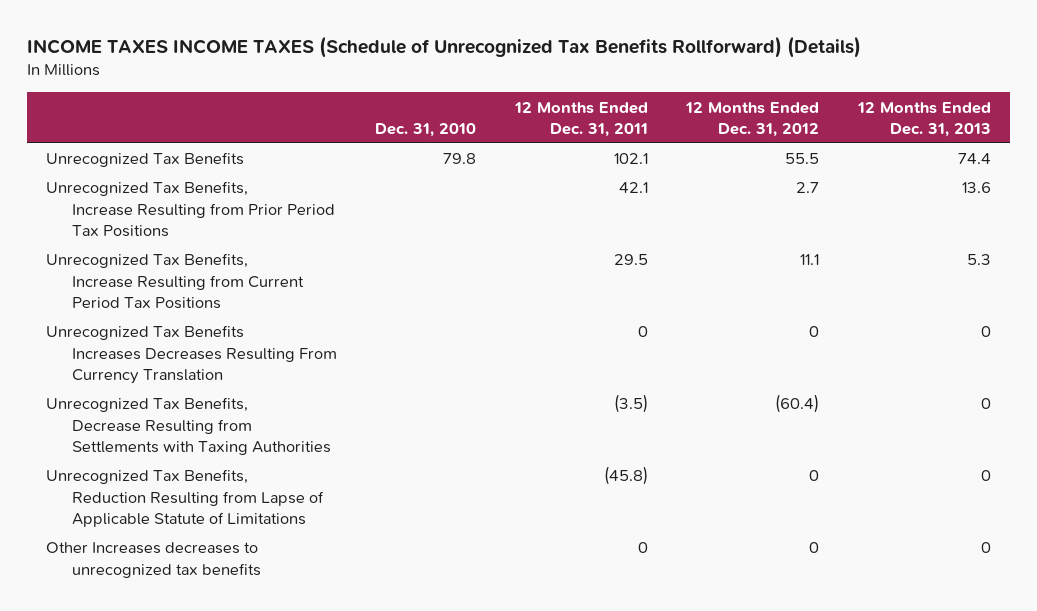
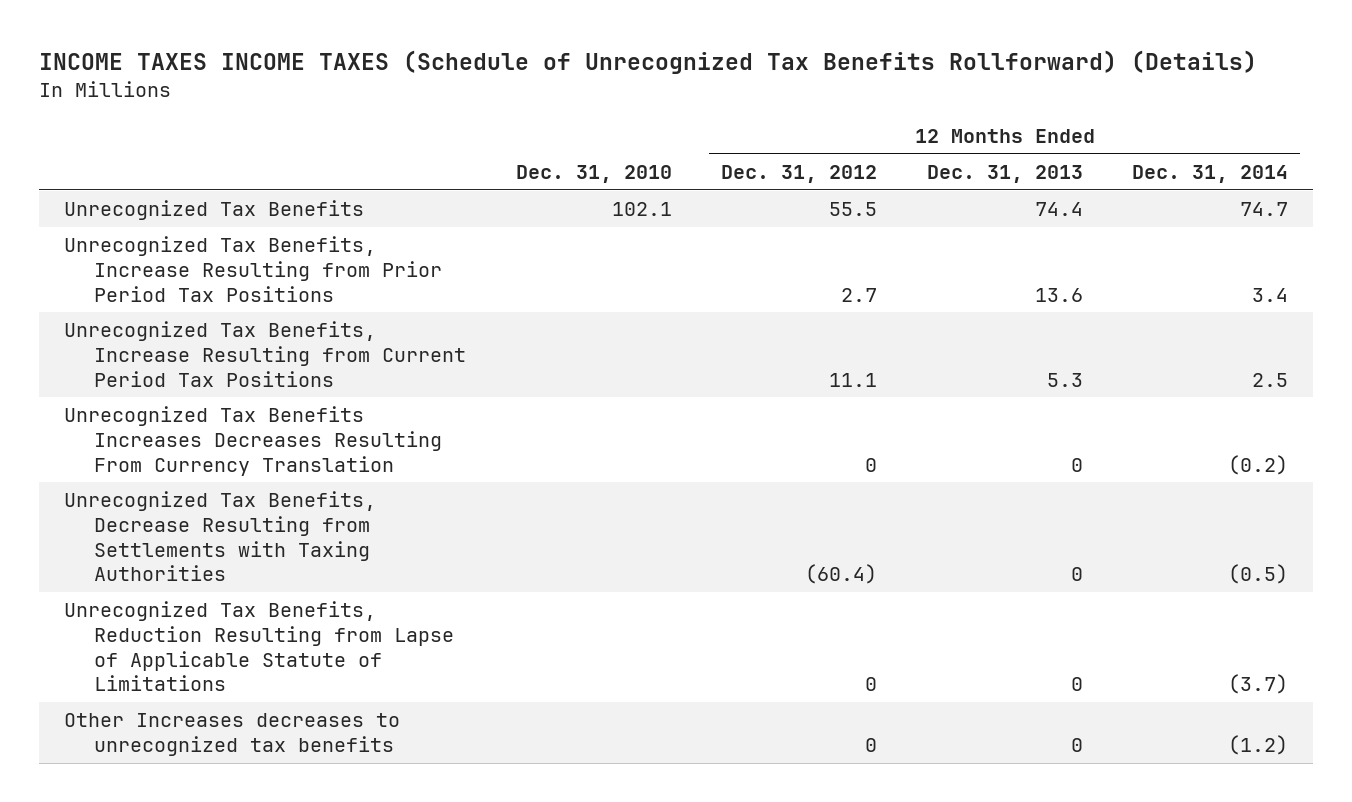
- | Dec. 31, 2010 | 12 Months Ended Dec. 31, 2011 | 12 Months Ended Dec. 31, 2012 | 12 Months Ended Dec. 31, 2013
+ | Dec. 31, 2010 | 12 Months Ended Dec. 31, 2012 | 12 Months Ended Dec. 31, 2013 | 12 Months Ended Dec. 31, 2014
- Unrecognized Tax Benefits | 79.8 | 102.1 | 55.5 | 74.4
+ Unrecognized Tax Benefits | 102.1 | 55.5 | 74.4 | 74.7

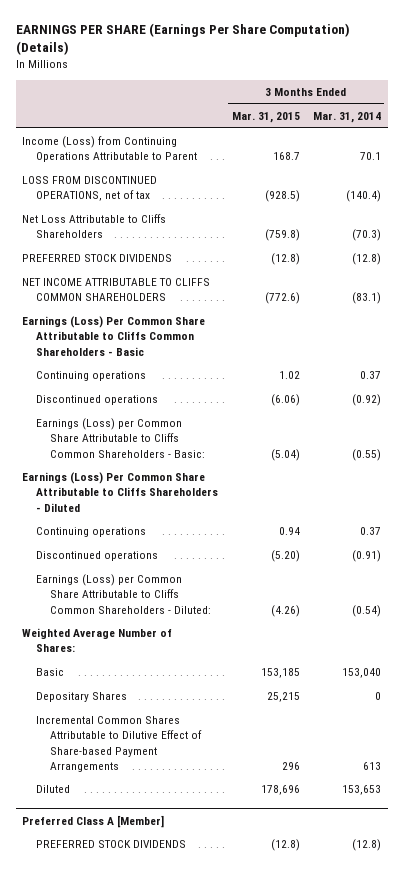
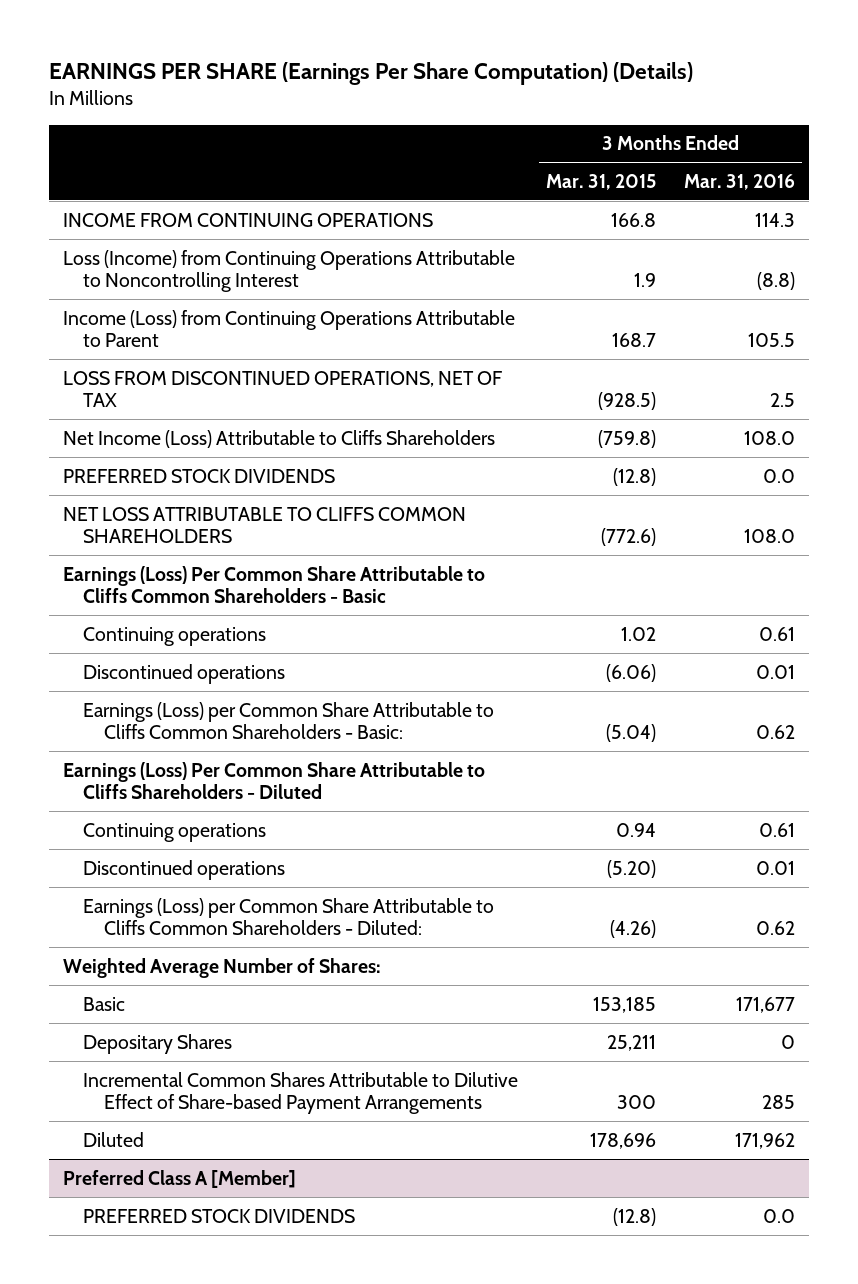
- | 3 Months Ended Mar. 31, 2015 | 3 Months Ended Mar. 31, 2014
+ | 3 Months Ended Mar. 31, 2015 | 3 Months Ended Mar. 31, 2016
+ INCOME FROM CONTINUING OPERATIONS | 166.8 | 114.3
+ Loss (Income) from Continuing Operations Attributable to Noncontrolling Interest | 1.9 | (8.8)
- LOSS FROM DISCONTINUED OPERATIONS, net of tax | (928.5) | (140.4)
- Net Loss Attributable to Cliffs Shareholders | (759.8) | (70.3)
+ LOSS FROM DISCONTINUED OPERATIONS, NET OF TAX | (928.5) | 2.5
+ Net Income (Loss) Attributable to Cliffs Shareholders | (759.8) | 108.0
- NET INCOME ATTRIBUTABLE TO CLIFFS COMMON SHAREHOLDERS | (772.6) | (83.1)
+ NET LOSS ATTRIBUTABLE TO CLIFFS COMMON SHAREHOLDERS | (772.6) | 108.0
- Depositary Shares | 25,215 | 0
- Incremental Common Shares Attributable to Dilutive Effect of Share-based Payment Arrangements | 296 | 613
+ Depositary Shares | 25,211 | 0
+ Incremental Common Shares Attributable to Dilutive Effect of Share-based Payment Arrangements | 300 | 285

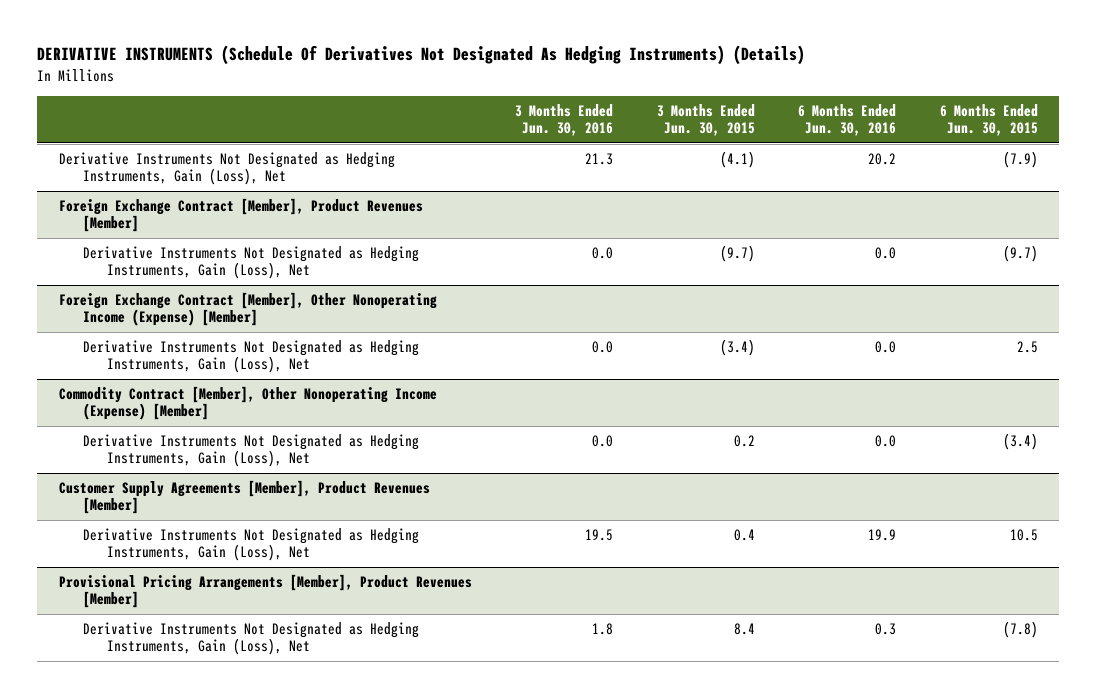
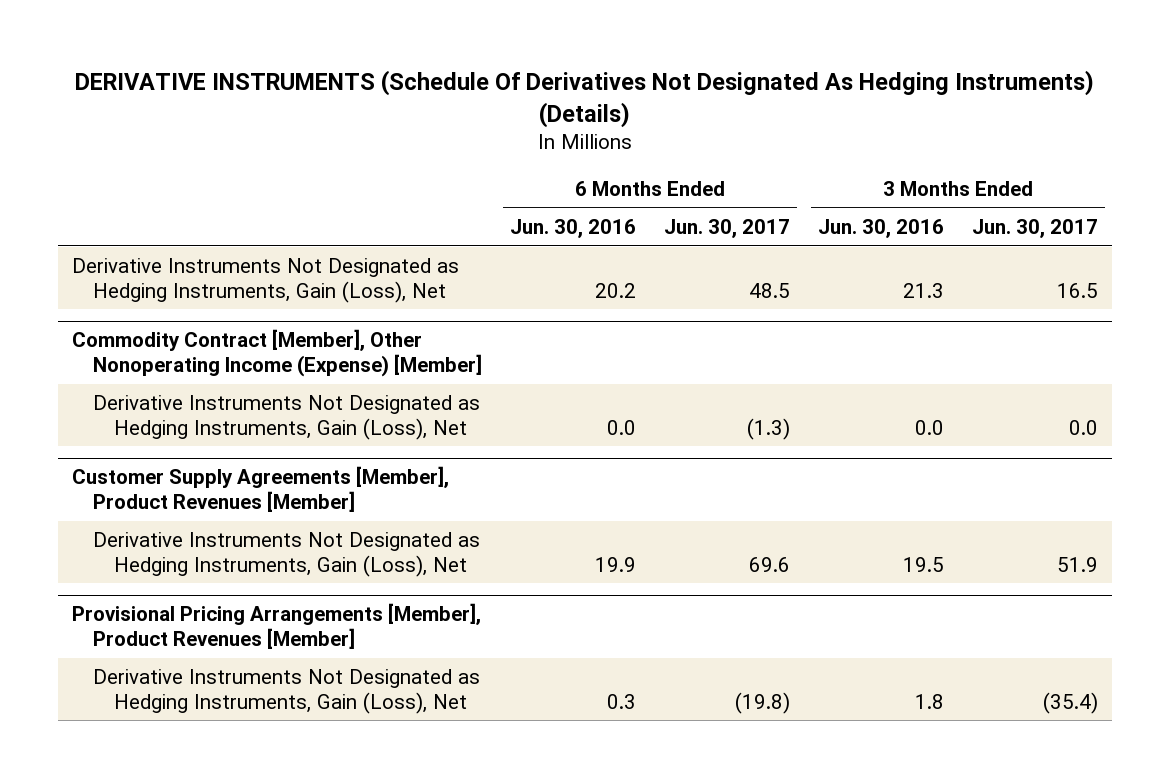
- | 3 Months Ended Jun. 30, 2016 | 3 Months Ended Jun. 30, 2015 | 6 Months Ended Jun. 30, 2016 | 6 Months Ended Jun. 30, 2015
+ | 6 Months Ended Jun. 30, 2016 | 6 Months Ended Jun. 30, 2017 | 3 Months Ended Jun. 30, 2016 | 3 Months Ended Jun. 30, 2017
- Foreign Exchange Contract [Member], Product Revenues [Member]
- Derivative Instruments Not Designated as Hedging Instruments, Gain (Loss), Net | 0.0 | (9.7) | 0.0 | (9.7)
- Foreign Exchange Contract [Member], Other Nonoperating Income (Expense) [Member]
- Derivative Instruments Not Designated as Hedging Instruments, Gain (Loss), Net | 0.0 | (3.4) | 0.0 | 2.5

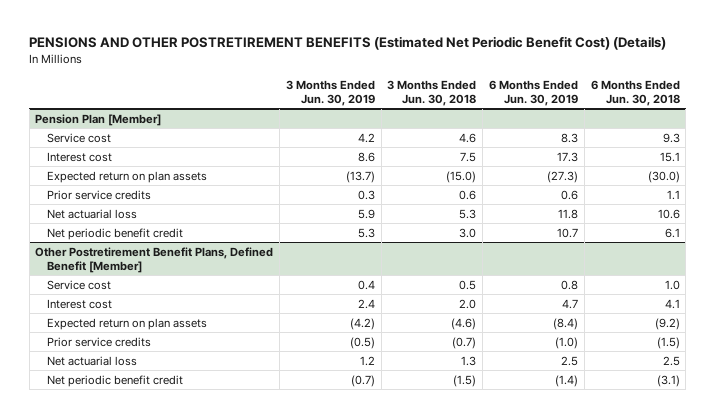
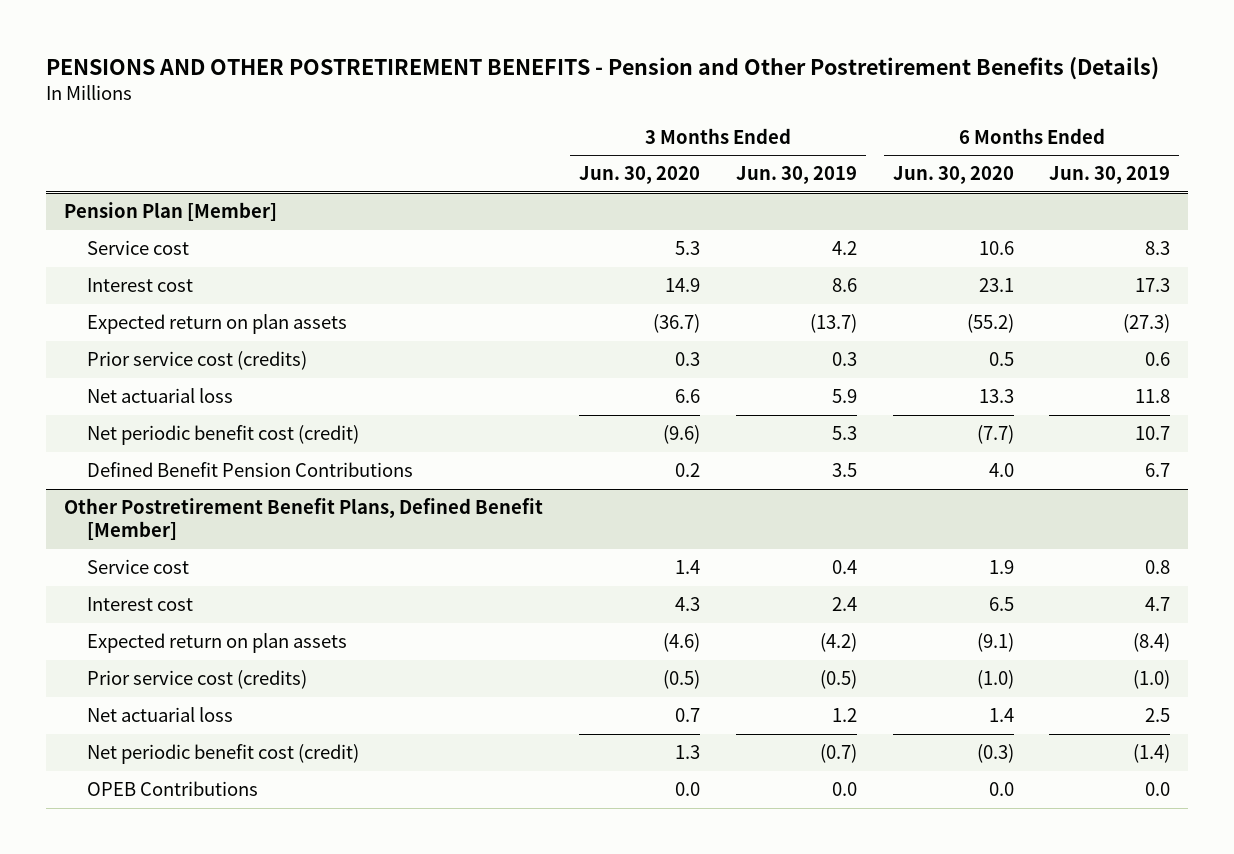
- PENSIONS AND OTHER POSTRETIREMENT BENEFITS (Estimated Net Periodic Benefit Cost) (Details)
+ PENSIONS AND OTHER POSTRETIREMENT BENEFITS - Pension and Other Postretirement Benefits (Details)
- | 3 Months Ended Jun. 30, 2019 | 3 Months Ended Jun. 30, 2018 | 6 Months Ended Jun. 30, 2019 | 6 Months Ended Jun. 30, 2018
+ | 3 Months Ended Jun. 30, 2020 | 3 Months Ended Jun. 30, 2019 | 6 Months Ended Jun. 30, 2020 | 6 Months Ended Jun. 30, 2019
@ Pension Plan [Member]
- Prior service credits | 0.3 | 0.6 | 0.6 | 1.1
+ Prior service cost (credits) | 0.3 | 0.3 | 0.5 | 0.6
- Net periodic benefit credit | 5.3 | 3.0 | 10.7 | 6.1
+ Net periodic benefit cost (credit) | (9.6) | 5.3 | (7.7) | 10.7
+ Defined Benefit Pension Contributions | 0.2 | 3.5 | 4.0 | 6.7
@ Other Postretirement Benefit Plans, Defined Benefit [Member]
- Prior service credits | (0.5) | (0.7) | (1.0) | (1.5)
+ Prior service cost (credits) | (0.5) | (0.5) | (1.0) | (1.0)
- Net periodic benefit credit | (0.7) | (1.5) | (1.4) | (3.1)
+ Net periodic benefit cost (credit) | 1.3 | (0.7) | (0.3) | (1.4)
+ OPEB Contributions | 0.0 | 0.0 | 0.0 | 0.0

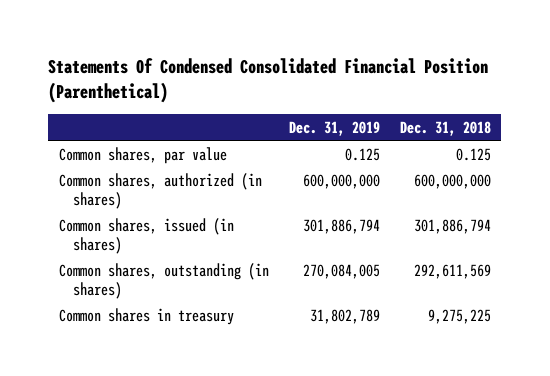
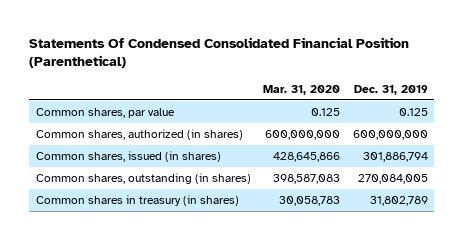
- | Dec. 31, 2019 | Dec. 31, 2018
+ | Mar. 31, 2020 | Dec. 31, 2019
- Common shares in treasury | 31,802,789 | 9,275,225
+ Common shares in treasury (in shares) | 30,058,783 | 31,802,789

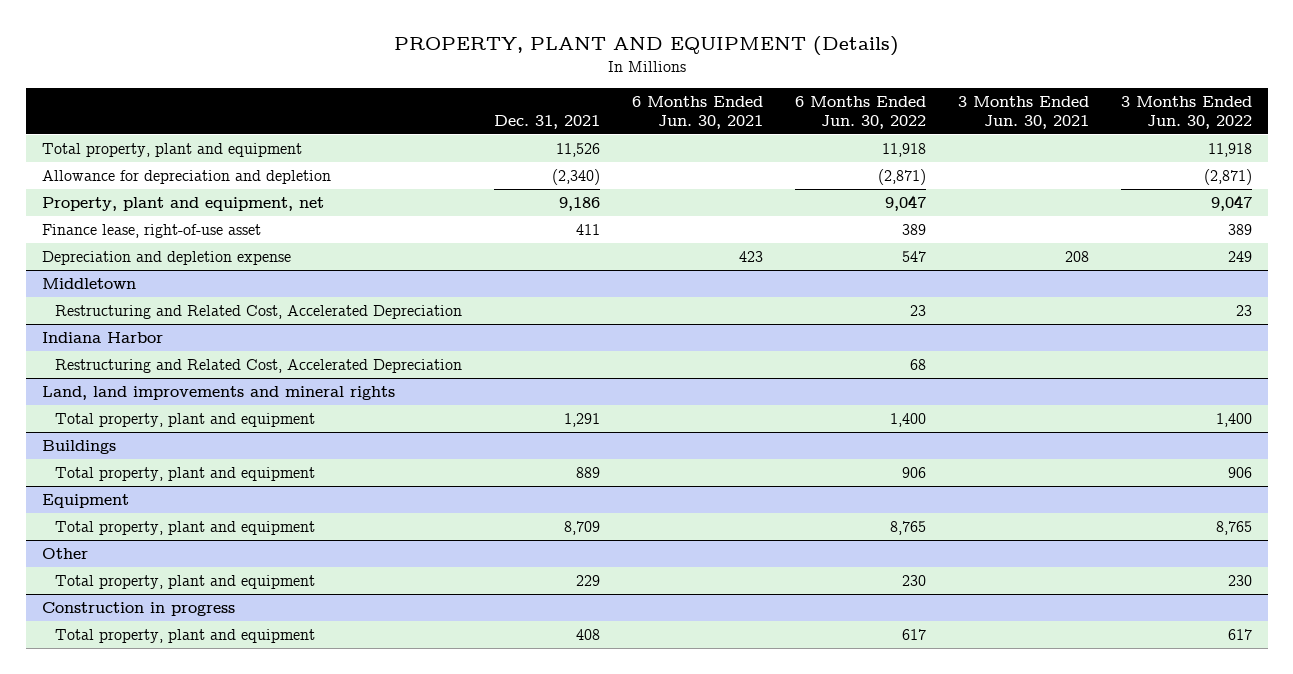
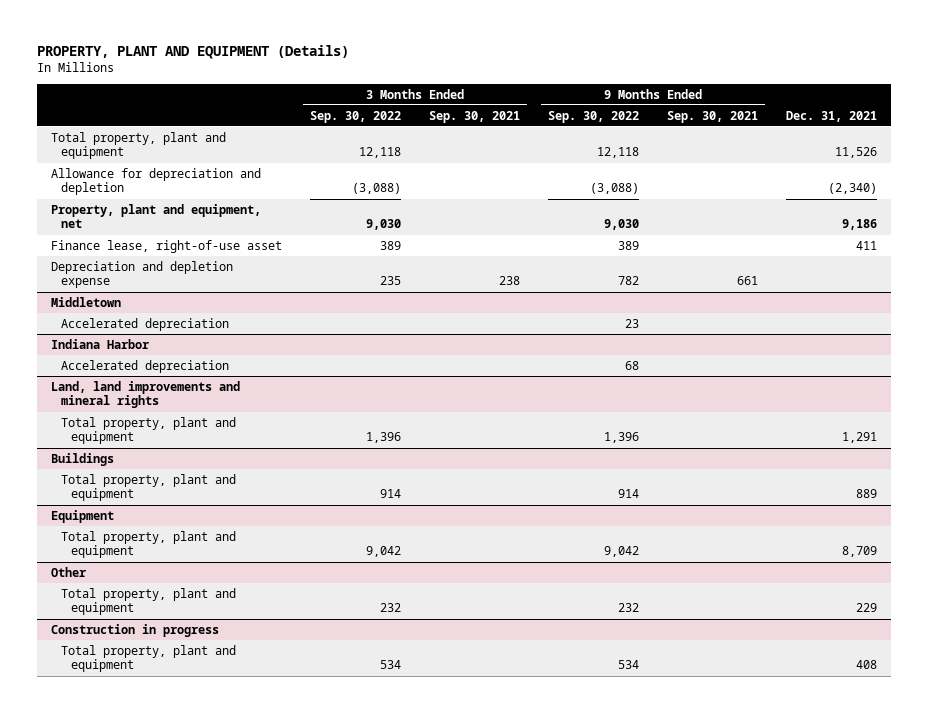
- | Dec. 31, 2021 | 6 Months Ended Jun. 30, 2021 | 6 Months Ended Jun. 30, 2022 | 3 Months Ended Jun. 30, 2021 | 3 Months Ended Jun. 30, 2022
+ | 3 Months Ended Sep. 30, 2022 | 3 Months Ended Sep. 30, 2021 | 9 Months Ended Sep. 30, 2022 | 9 Months Ended Sep. 30, 2021 | Dec. 31, 2021
@ Middletown
- Restructuring and Related Cost, Accelerated Depreciation | | | 23 | | 23
+ Accelerated depreciation | | | 23 | |
@ Indiana Harbor
- Restructuring and Related Cost, Accelerated Depreciation | | | 68 | |
+ Accelerated depreciation | | | 68 | |

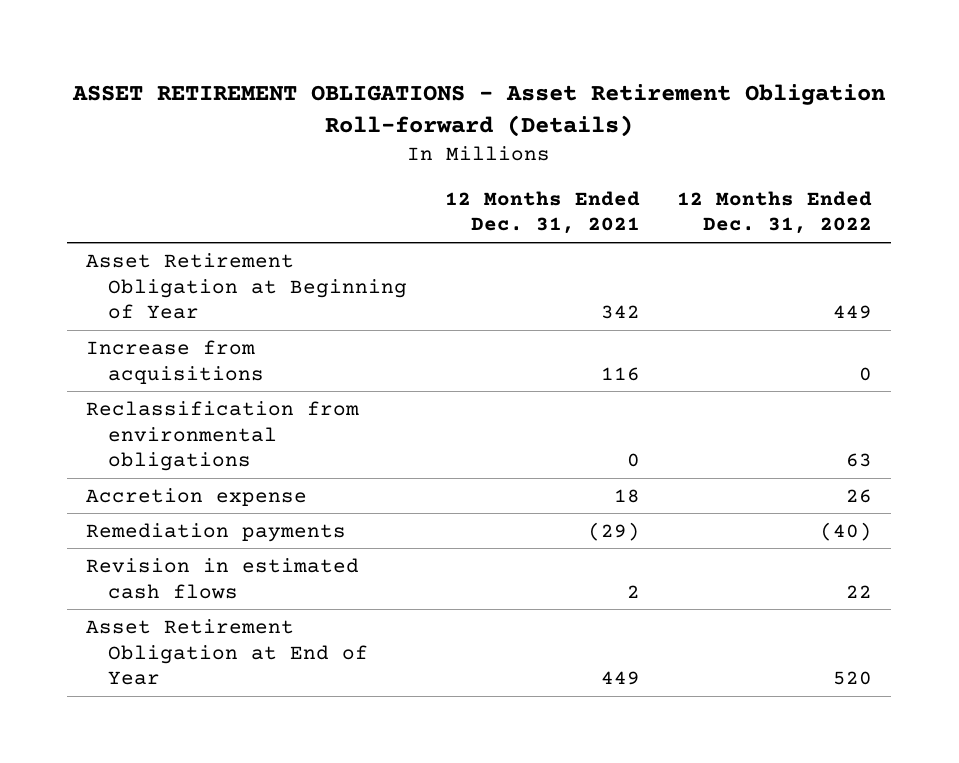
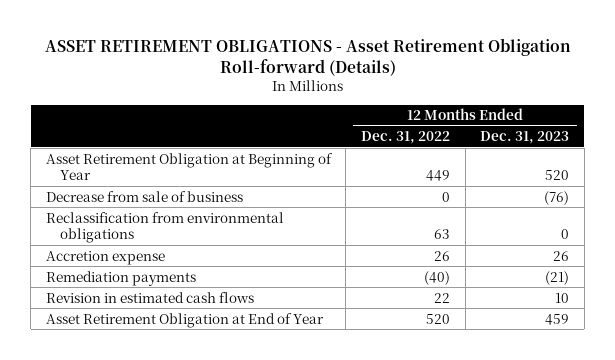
- | 12 Months Ended Dec. 31, 2021 | 12 Months Ended Dec. 31, 2022
+ | 12 Months Ended Dec. 31, 2022 | 12 Months Ended Dec. 31, 2023
- Increase from acquisitions | 116 | 0
+ Decrease from sale of business | 0 | (76)

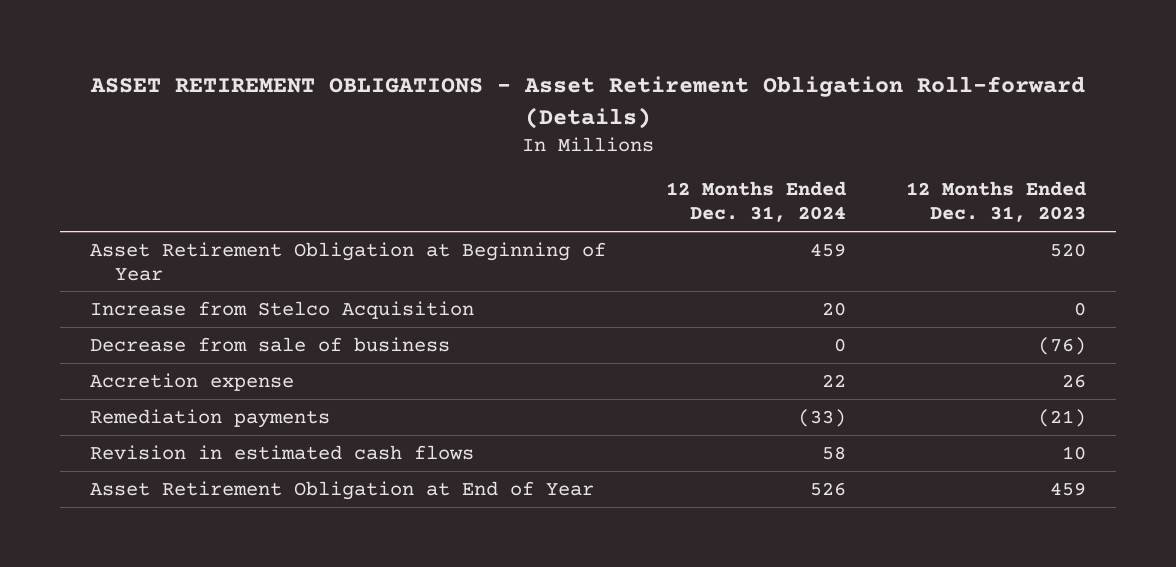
- | 12 Months Ended Dec. 31, 2022 | 12 Months Ended Dec. 31, 2023
+ | 12 Months Ended Dec. 31, 2024 | 12 Months Ended Dec. 31, 2023
+ Increase from Stelco Acquisition | 20 | 0
- Reclassification from environmental obligations | 63 | 0

